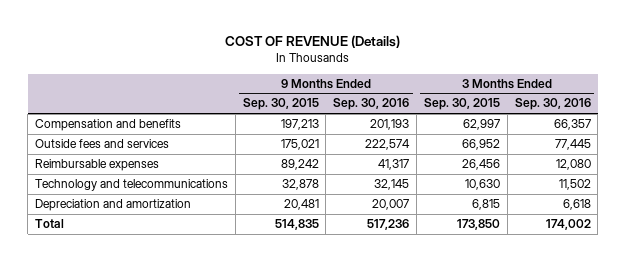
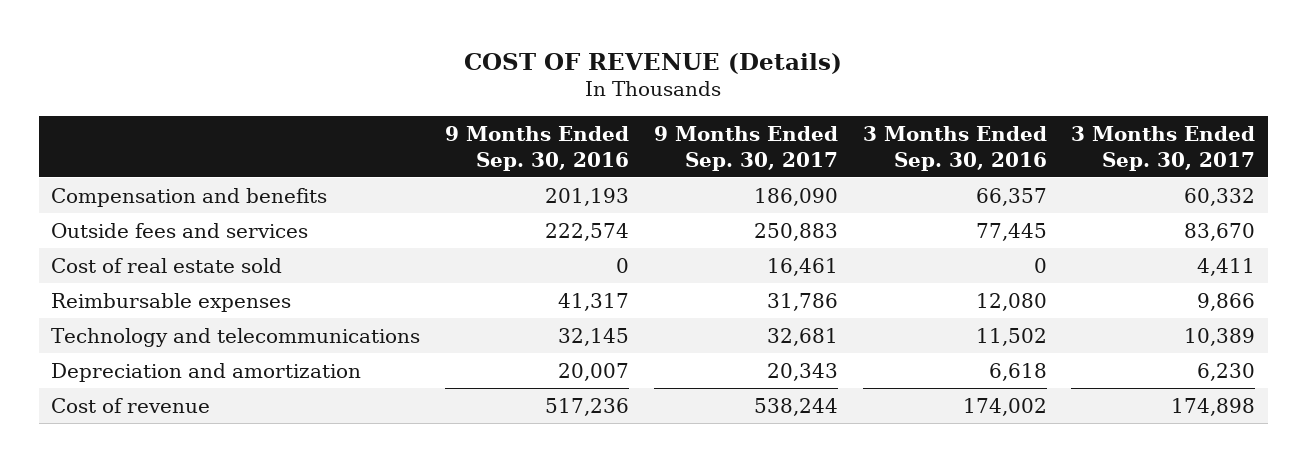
- | 9 Months Ended Sep. 30, 2015 | 9 Months Ended Sep. 30, 2016 | 3 Months Ended Sep. 30, 2015 | 3 Months Ended Sep. 30, 2016
+ | 9 Months Ended Sep. 30, 2016 | 9 Months Ended Sep. 30, 2017 | 3 Months Ended Sep. 30, 2016 | 3 Months Ended Sep. 30, 2017
+ Cost of real estate sold | 0 | 16,461 | 0 | 4,411
- Total | 514,835 | 517,236 | 173,850 | 174,002
+ Cost of revenue | 517,236 | 538,244 | 174,002 | 174,898

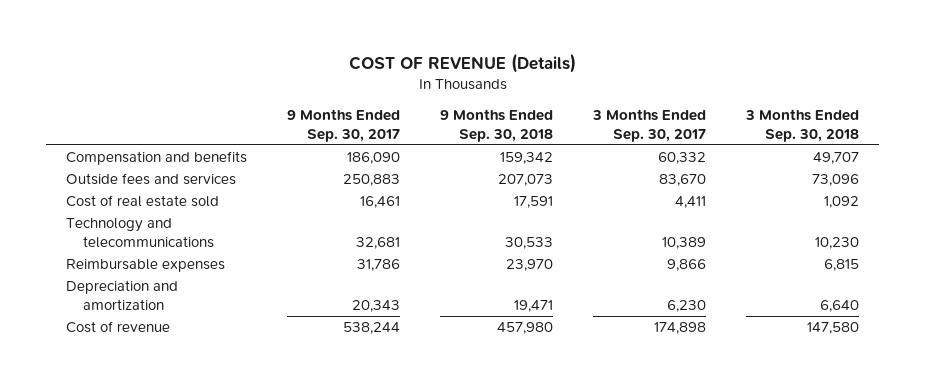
- | 9 Months Ended Sep. 30, 2016 | 9 Months Ended Sep. 30, 2017 | 3 Months Ended Sep. 30, 2016 | 3 Months Ended Sep. 30, 2017
+ | 9 Months Ended Sep. 30, 2017 | 9 Months Ended Sep. 30, 2018 | 3 Months Ended Sep. 30, 2017 | 3 Months Ended Sep. 30, 2018
moved down: Reimbursable expenses | 31,786 | 23,970 | 9,866 | 6,815

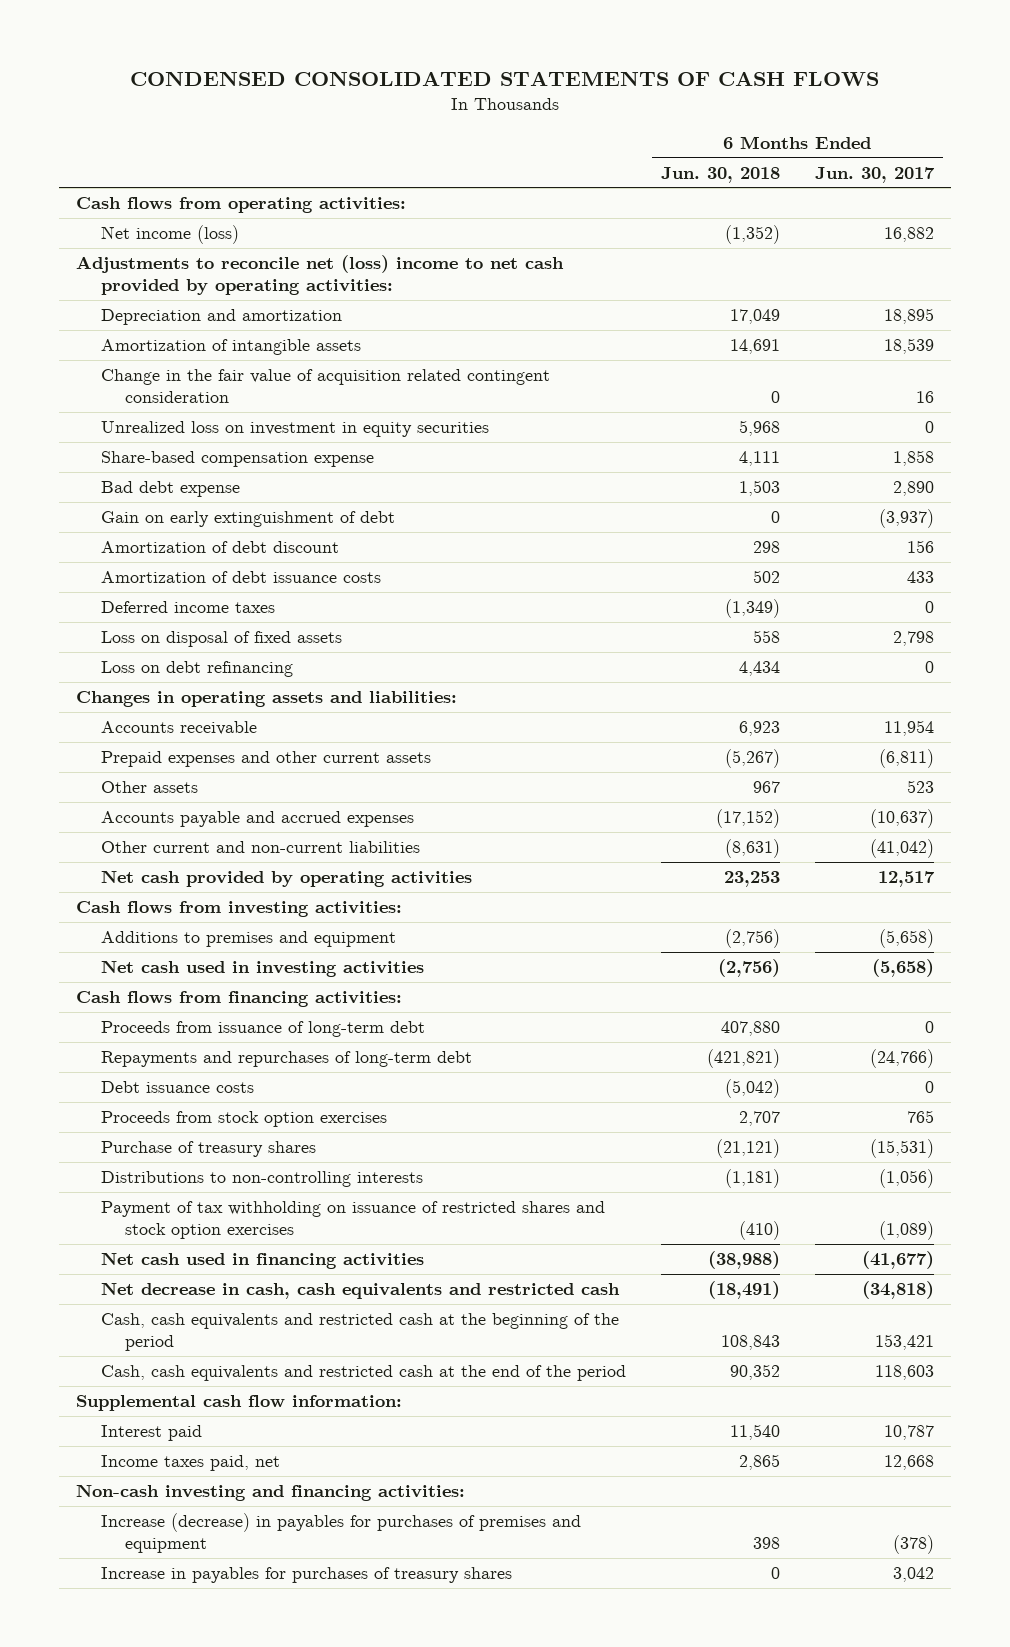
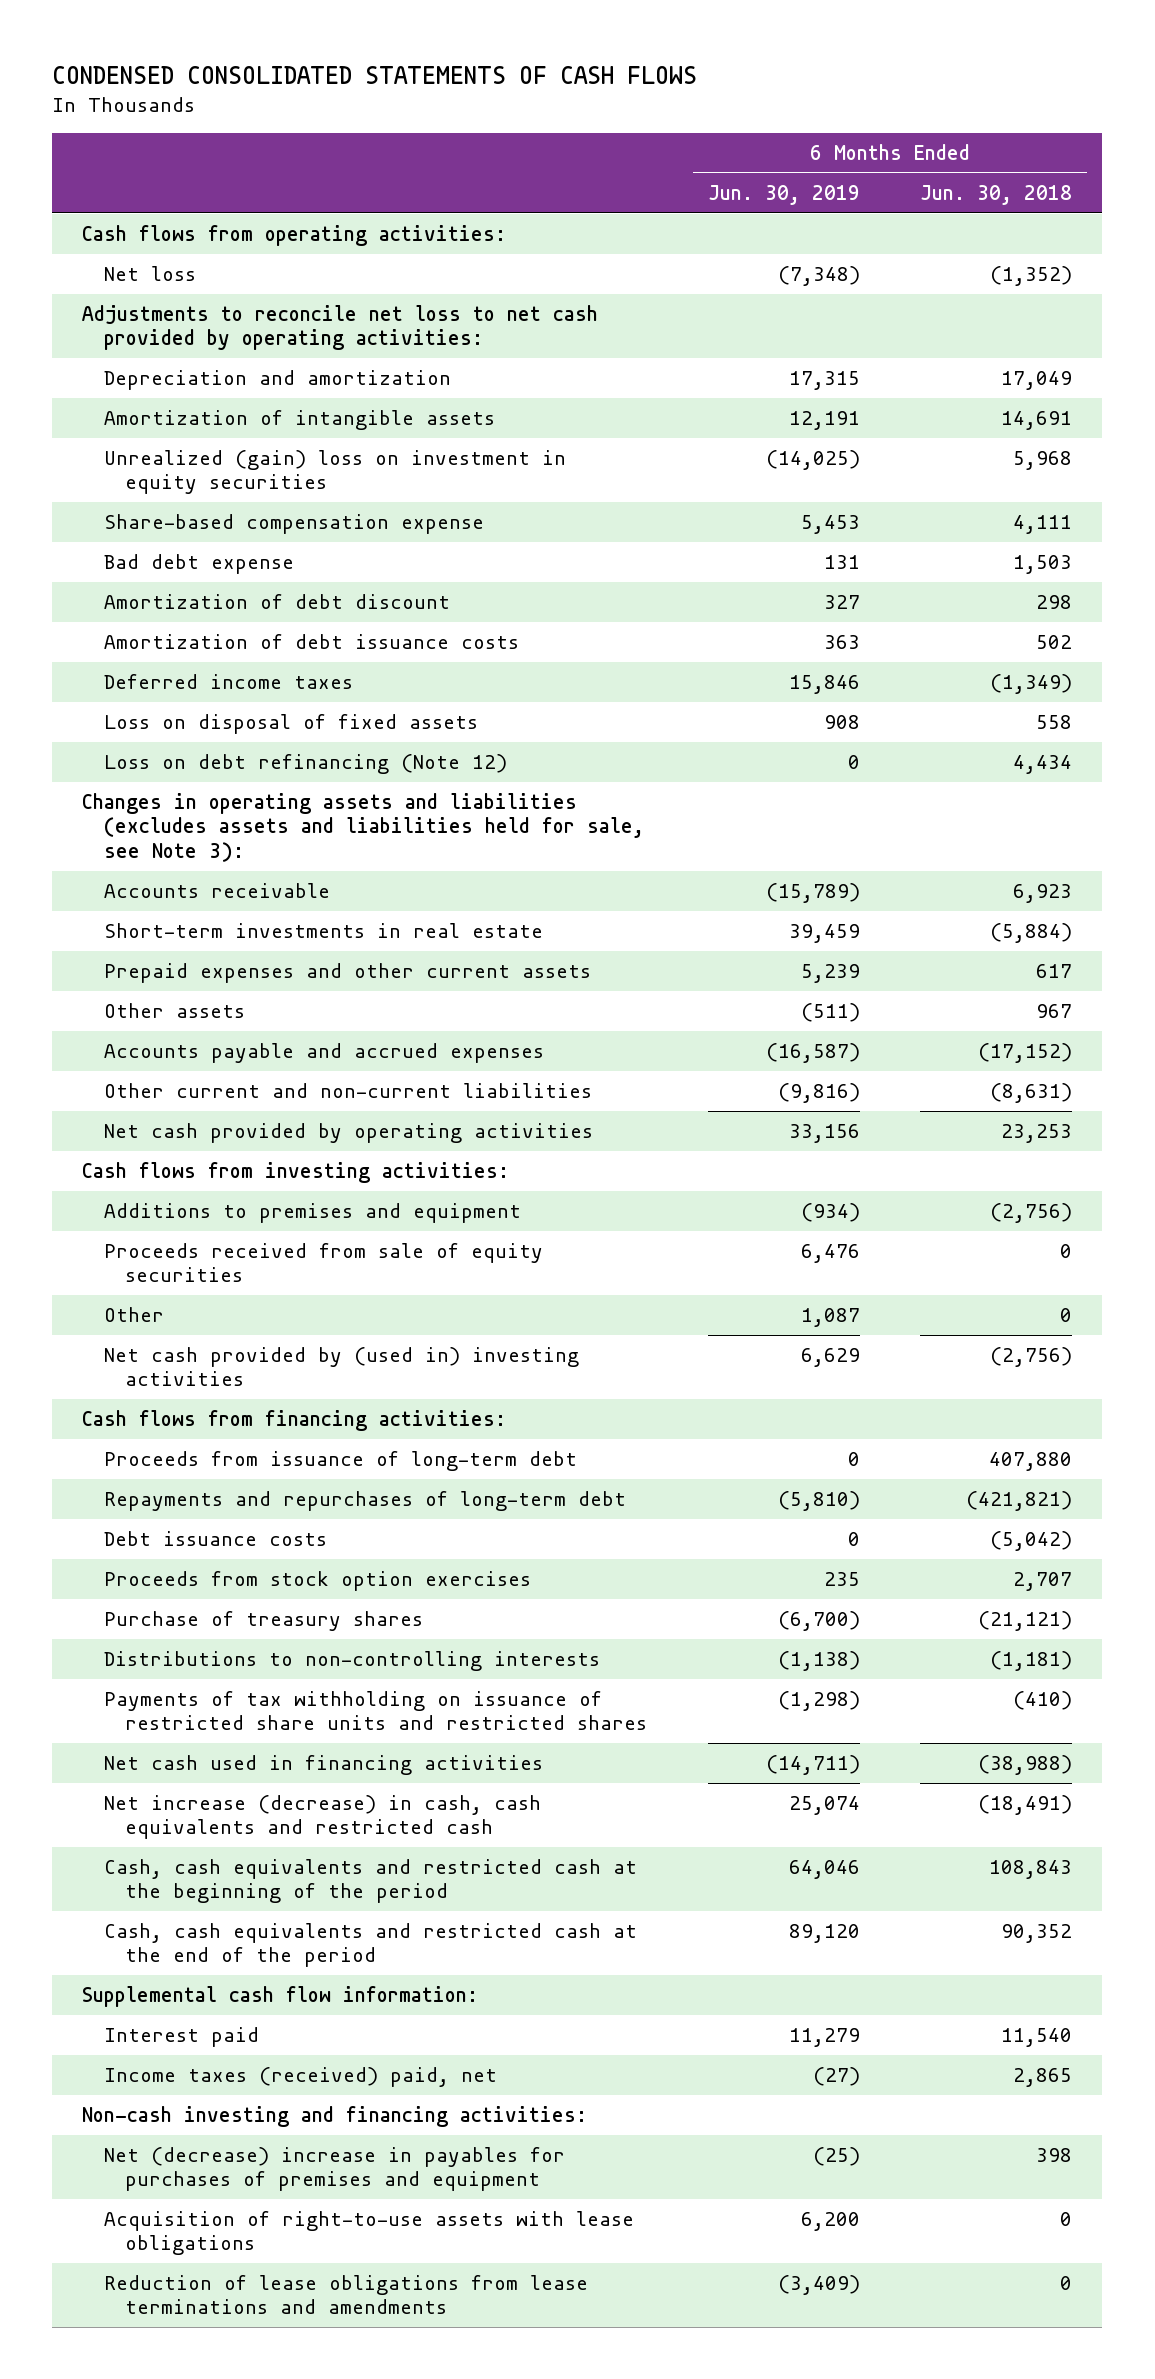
- | 6 Months Ended Jun. 30, 2018 | 6 Months Ended Jun. 30, 2017
+ | 6 Months Ended Jun. 30, 2019 | 6 Months Ended Jun. 30, 2018
- Net income (loss) | (1,352) | 16,882
- Adjustments to reconcile net (loss) income to net cash provided by operating activities:
+ Net loss | (7,348) | (1,352)
+ Adjustments to reconcile net loss to net cash provided by operating activities:
- Change in the fair value of acquisition related contingent consideration | 0 | 16
- Unrealized loss on investment in equity securities | 5,968 | 0
+ Unrealized (gain) loss on investment in equity securities | (14,025) | 5,968
- Gain on early extinguishment of debt | 0 | (3,937)
- Loss on debt refinancing | 4,434 | 0
- Changes in operating assets and liabilities:
+ Loss on debt refinancing (Note 12) | 0 | 4,434
+ Changes in operating assets and liabilities (excludes assets and liabilities held for sale, see Note 3):
- Prepaid expenses and other current assets | (5,267) | (6,811)
+ Short-term investments in real estate | 39,459 | (5,884)
+ Prepaid expenses and other current assets | 5,239 | 617
- Net cash used in investing activities | (2,756) | (5,658)
+ Proceeds received from sale of equity securities | 6,476 | 0
+ Other | 1,087 | 0
+ Net cash provided by (used in) investing activities | 6,629 | (2,756)
- Payment of tax withholding on issuance of restricted shares and stock option exercises | (410) | (1,089)
+ Payments of tax withholding on issuance of restricted share units and restricted shares | (1,298) | (410)
- Net decrease in cash, cash equivalents and restricted cash | (18,491) | (34,818)
+ Net increase (decrease) in cash, cash equivalents and restricted cash | 25,074 | (18,491)
- Income taxes paid, net | 2,865 | 12,668
+ Income taxes (received) paid, net | (27) | 2,865
- Increase (decrease) in payables for purchases of premises and equipment | 398 | (378)
- Increase in payables for purchases of treasury shares | 0 | 3,042
+ Net (decrease) increase in payables for purchases of premises and equipment | (25) | 398
+ Acquisition of right-to-use assets with lease obligations | 6,200 | 0
+ Reduction of lease obligations from lease terminations and amendments | (3,409) | 0

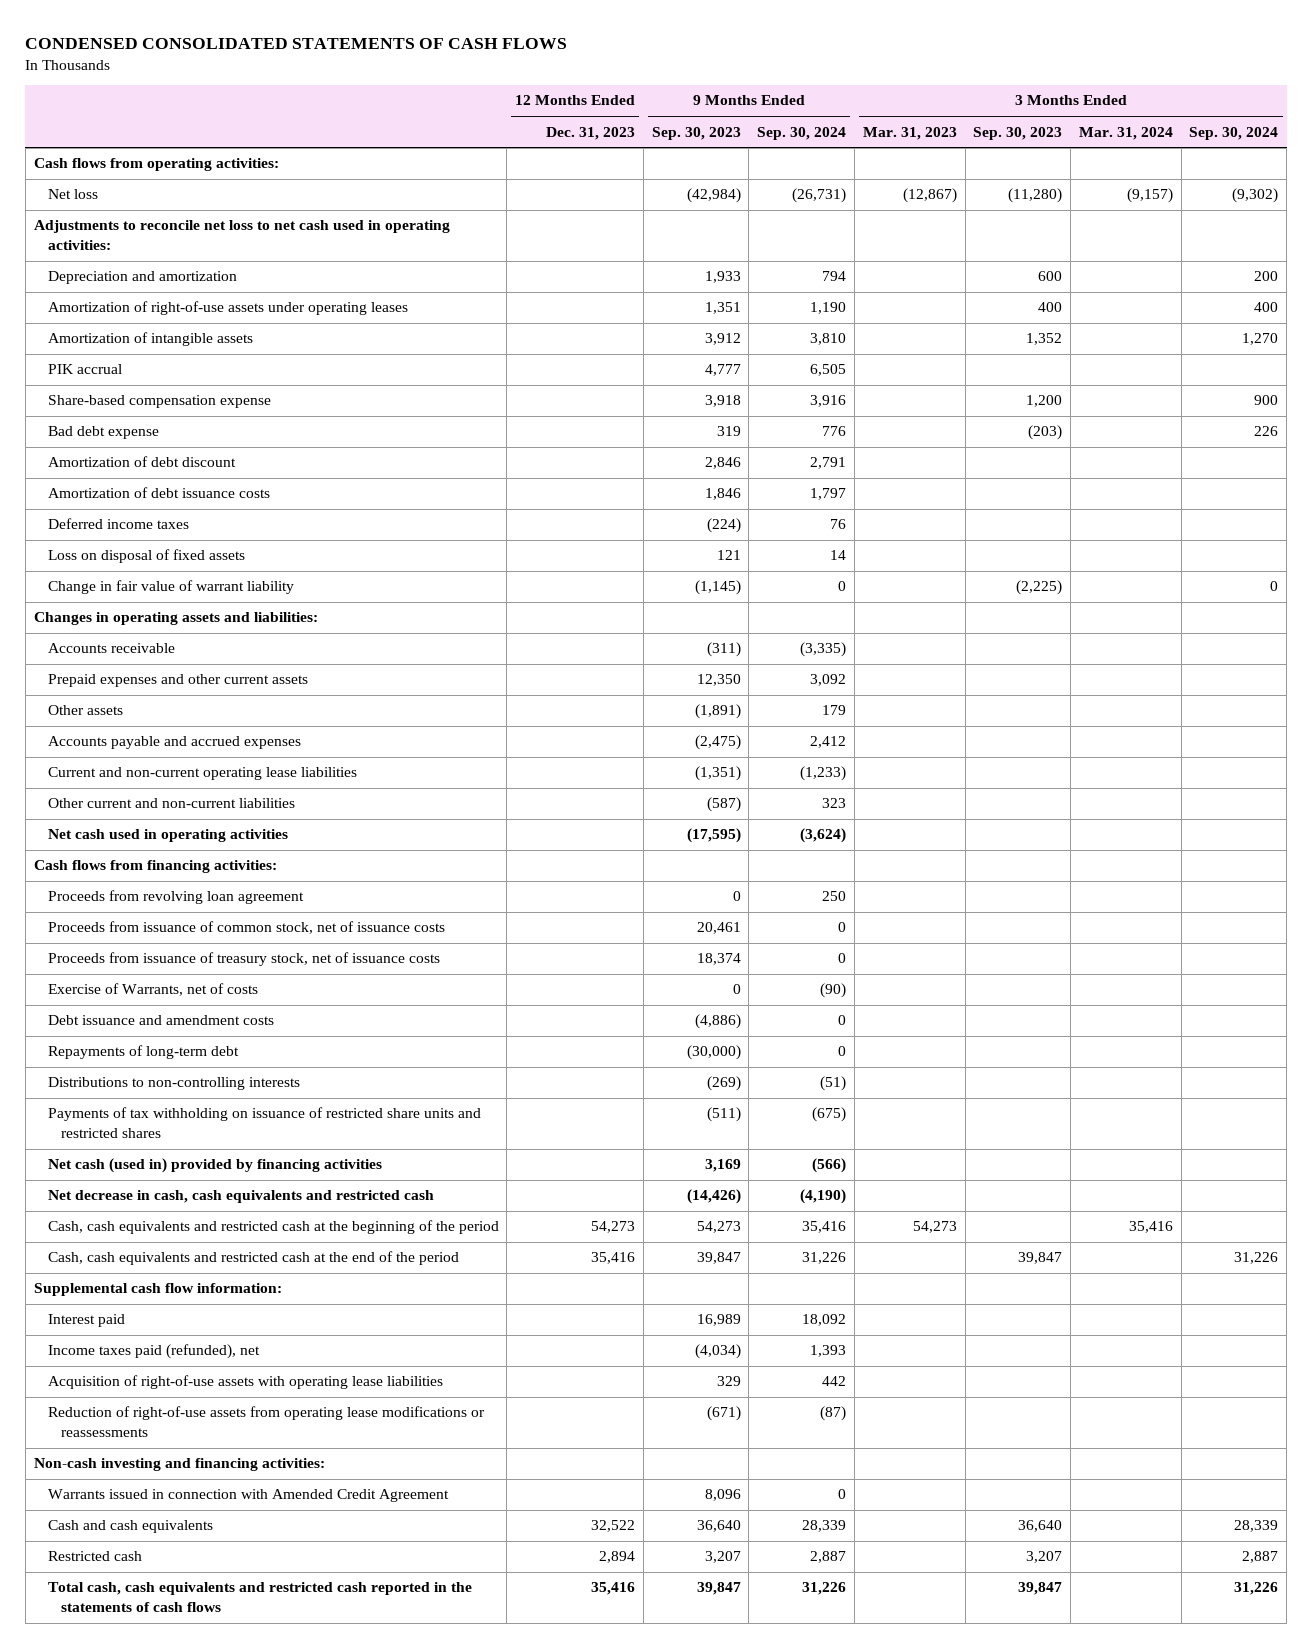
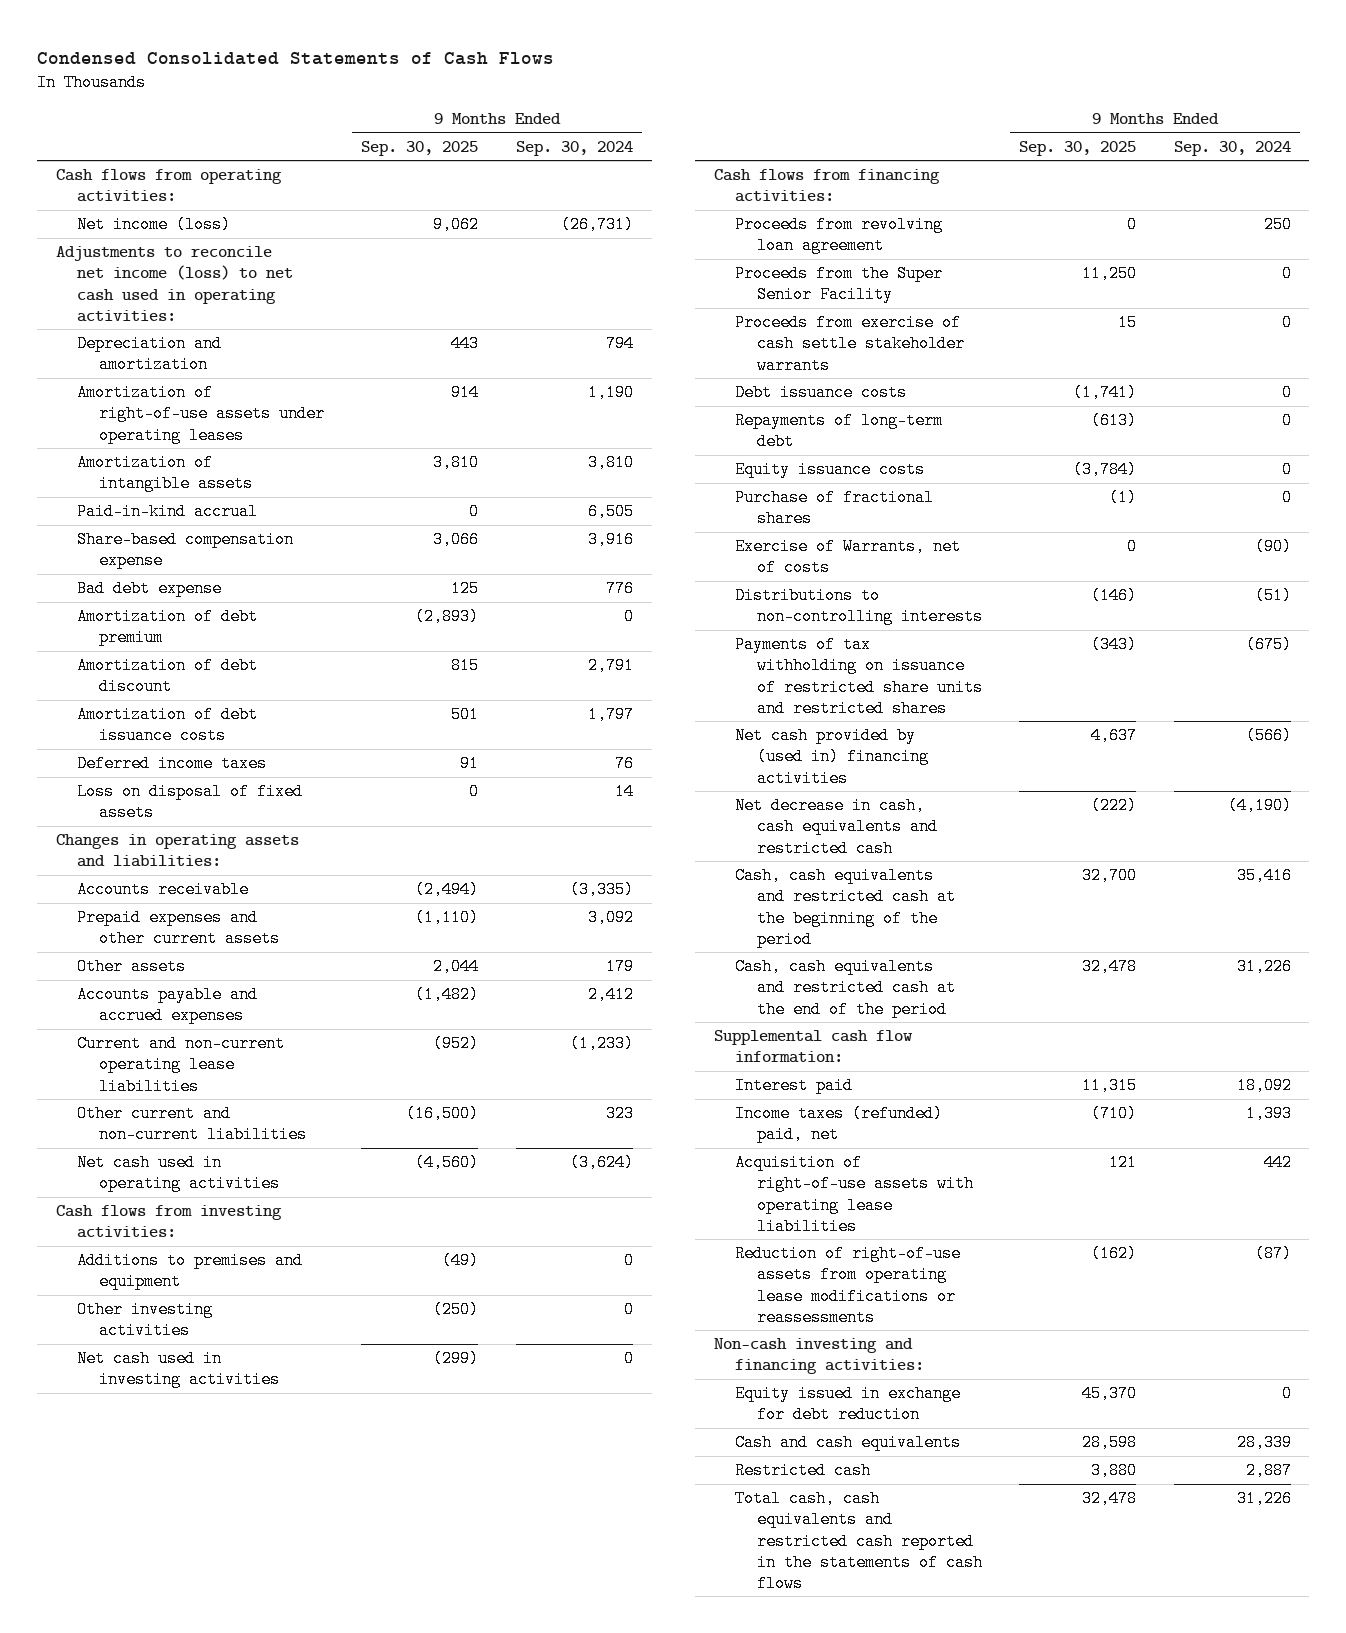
- CONDENSED CONSOLIDATED STATEMENTS OF CASH FLOWS
+ Condensed Consolidated Statements of Cash Flows
- | 12 Months Ended Dec. 31, 2023 | 9 Months Ended Sep. 30, 2023 | 9 Months Ended Sep. 30, 2024 | 3 Months Ended Mar. 31, 2023 | 3 Months Ended Sep. 30, 2023 | 3 Months Ended Mar. 31, 2024 | 3 Months Ended Sep. 30, 2024
+ | 9 Months Ended Sep. 30, 2025 | 9 Months Ended Sep. 30, 2024
- Net loss | | (42,984) | (26,731) | (12,867) | (11,280) | (9,157) | (9,302)
- Adjustments to reconcile net loss to net cash used in operating activities:
+ Net income (loss) | 9,062 | (26,731)
+ Adjustments to reconcile net income (loss) to net cash used in operating activities:
- PIK accrual | | 4,777 | 6,505 | | | |
+ Paid-in-kind accrual | 0 | 6,505
+ Amortization of debt premium | (2,893) | 0
- Change in fair value of warrant liability | | (1,145) | 0 | | (2,225) | | 0
+ Cash flows from investing activities:
+ Additions to premises and equipment | (49) | 0
+ Other investing activities | (250) | 0
+ Net cash used in investing activities | (299) | 0
- Proceeds from issuance of common stock, net of issuance costs | | 20,461 | 0 | | | |
- Proceeds from issuance of treasury stock, net of issuance costs | | 18,374 | 0 | | | |
- Debt issuance and amendment costs | | (4,886) | 0 | | | |
+ Proceeds from the Super Senior Facility | 11,250 | 0
+ Proceeds from exercise of cash settle stakeholder warrants | 15 | 0
+ Debt issuance costs | (1,741) | 0
+ Equity issuance costs | (3,784) | 0
+ Purchase of fractional shares | (1) | 0
moved down: Exercise of Warrants, net of costs | 0 | (90)
- Net cash (used in) provided by financing activities | | 3,169 | (566) | | | |
+ Net cash provided by (used in) financing activities | 4,637 | (566)
- Income taxes paid (refunded), net | | (4,034) | 1,393 | | | |
+ Income taxes (refunded) paid, net | (710) | 1,393
- Warrants issued in connection with Amended Credit Agreement | | 8,096 | 0 | | | |
+ Equity issued in exchange for debt reduction | 45,370 | 0

